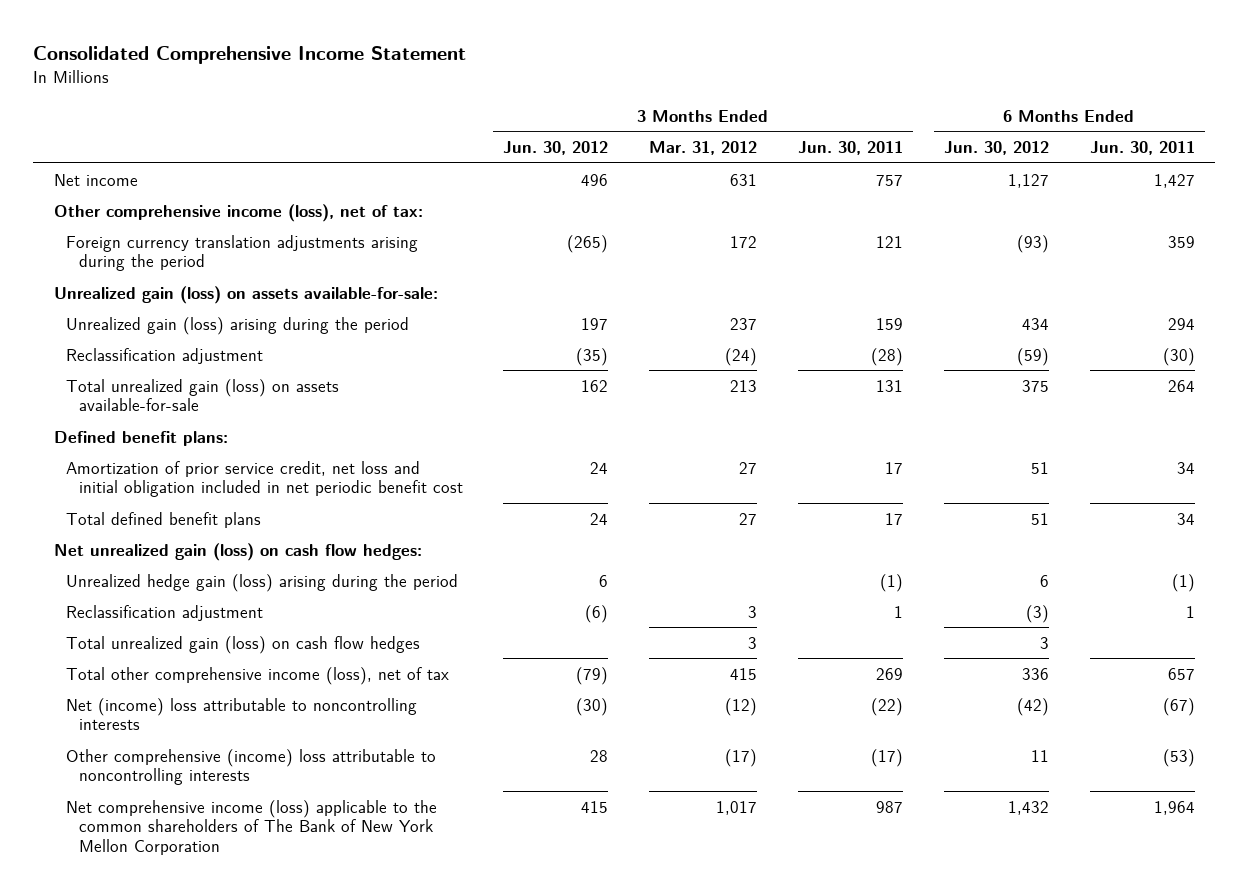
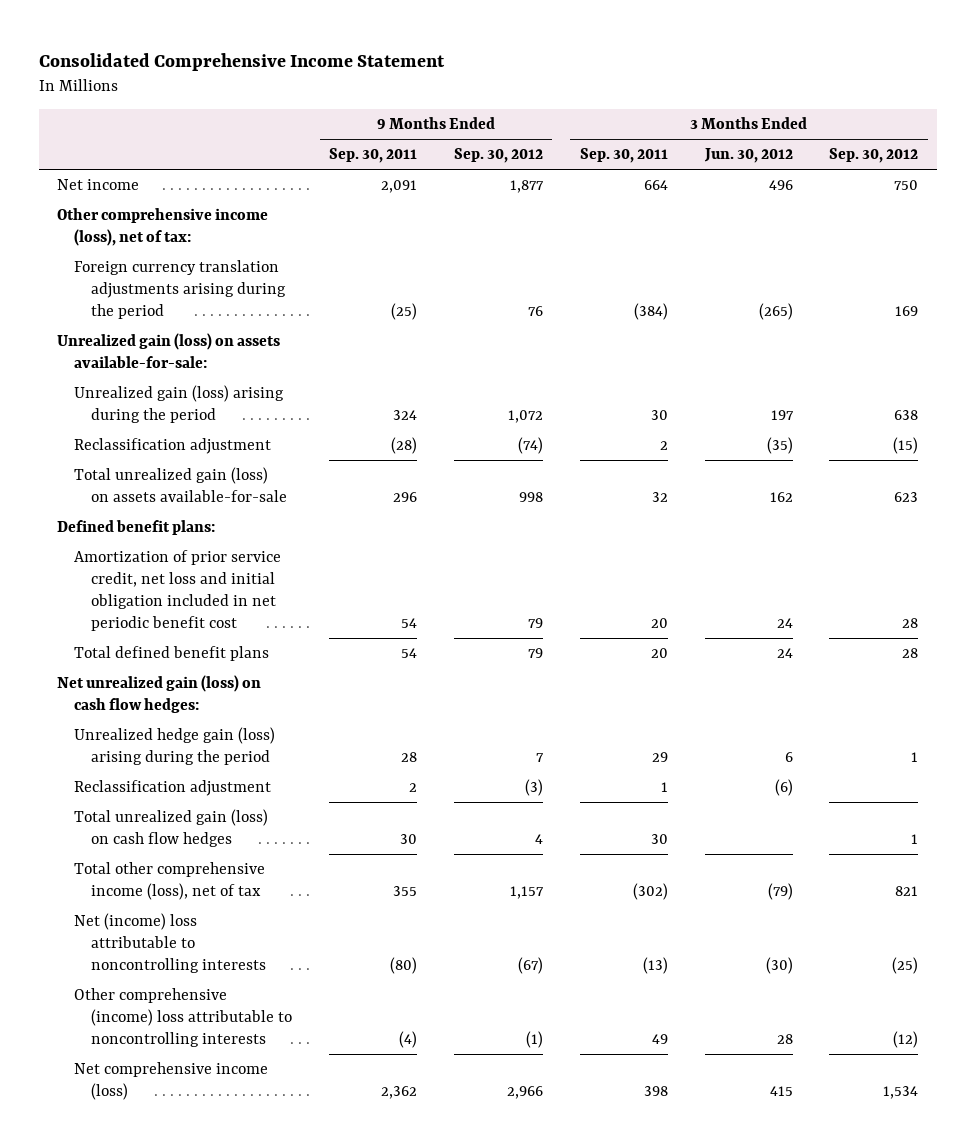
- | 3 Months Ended Jun. 30, 2012 | 3 Months Ended Mar. 31, 2012 | 3 Months Ended Jun. 30, 2011 | 6 Months Ended Jun. 30, 2012 | 6 Months Ended Jun. 30, 2011
+ | 9 Months Ended Sep. 30, 2011 | 9 Months Ended Sep. 30, 2012 | 3 Months Ended Sep. 30, 2011 | 3 Months Ended Jun. 30, 2012 | 3 Months Ended Sep. 30, 2012
- Net comprehensive income (loss) applicable to the common shareholders of The Bank of New York Mellon Corporation | 415 | 1,017 | 987 | 1,432 | 1,964
+ Net comprehensive income (loss) | 2,362 | 2,966 | 398 | 415 | 1,534

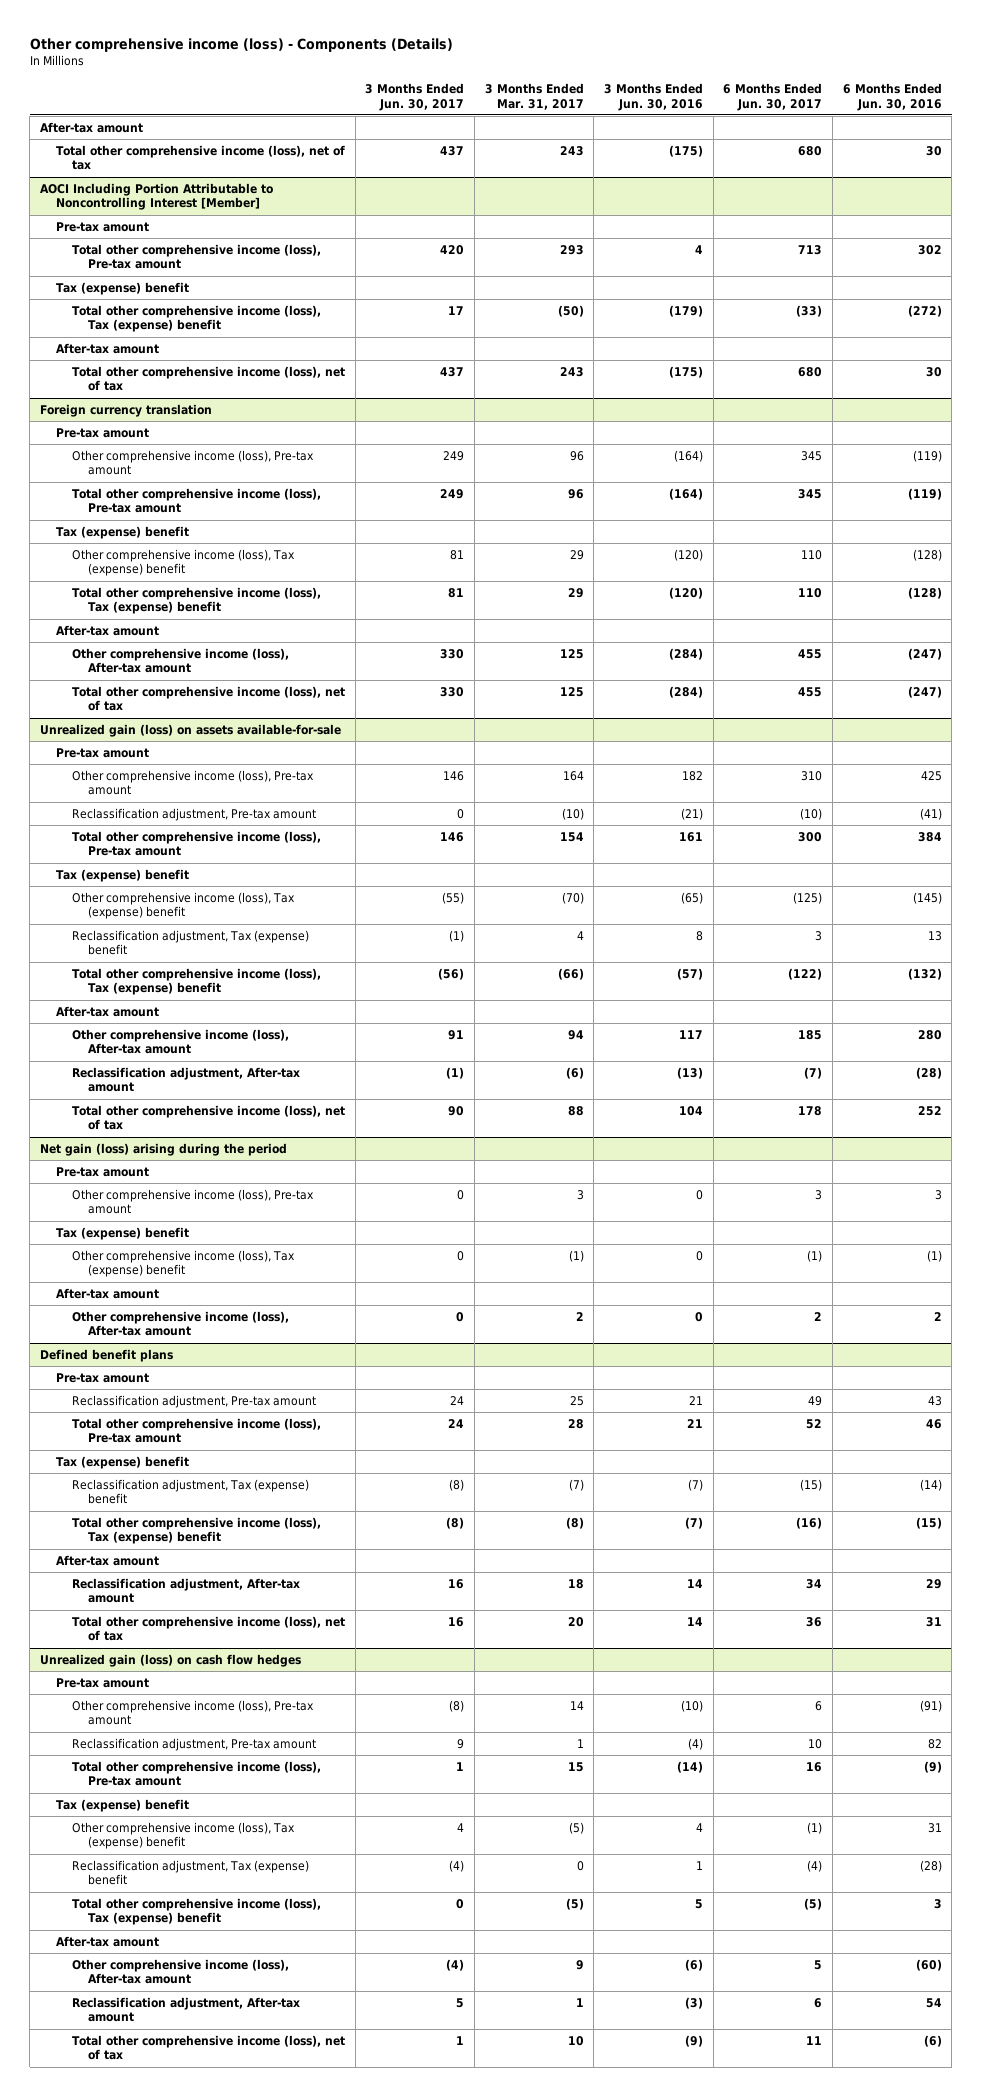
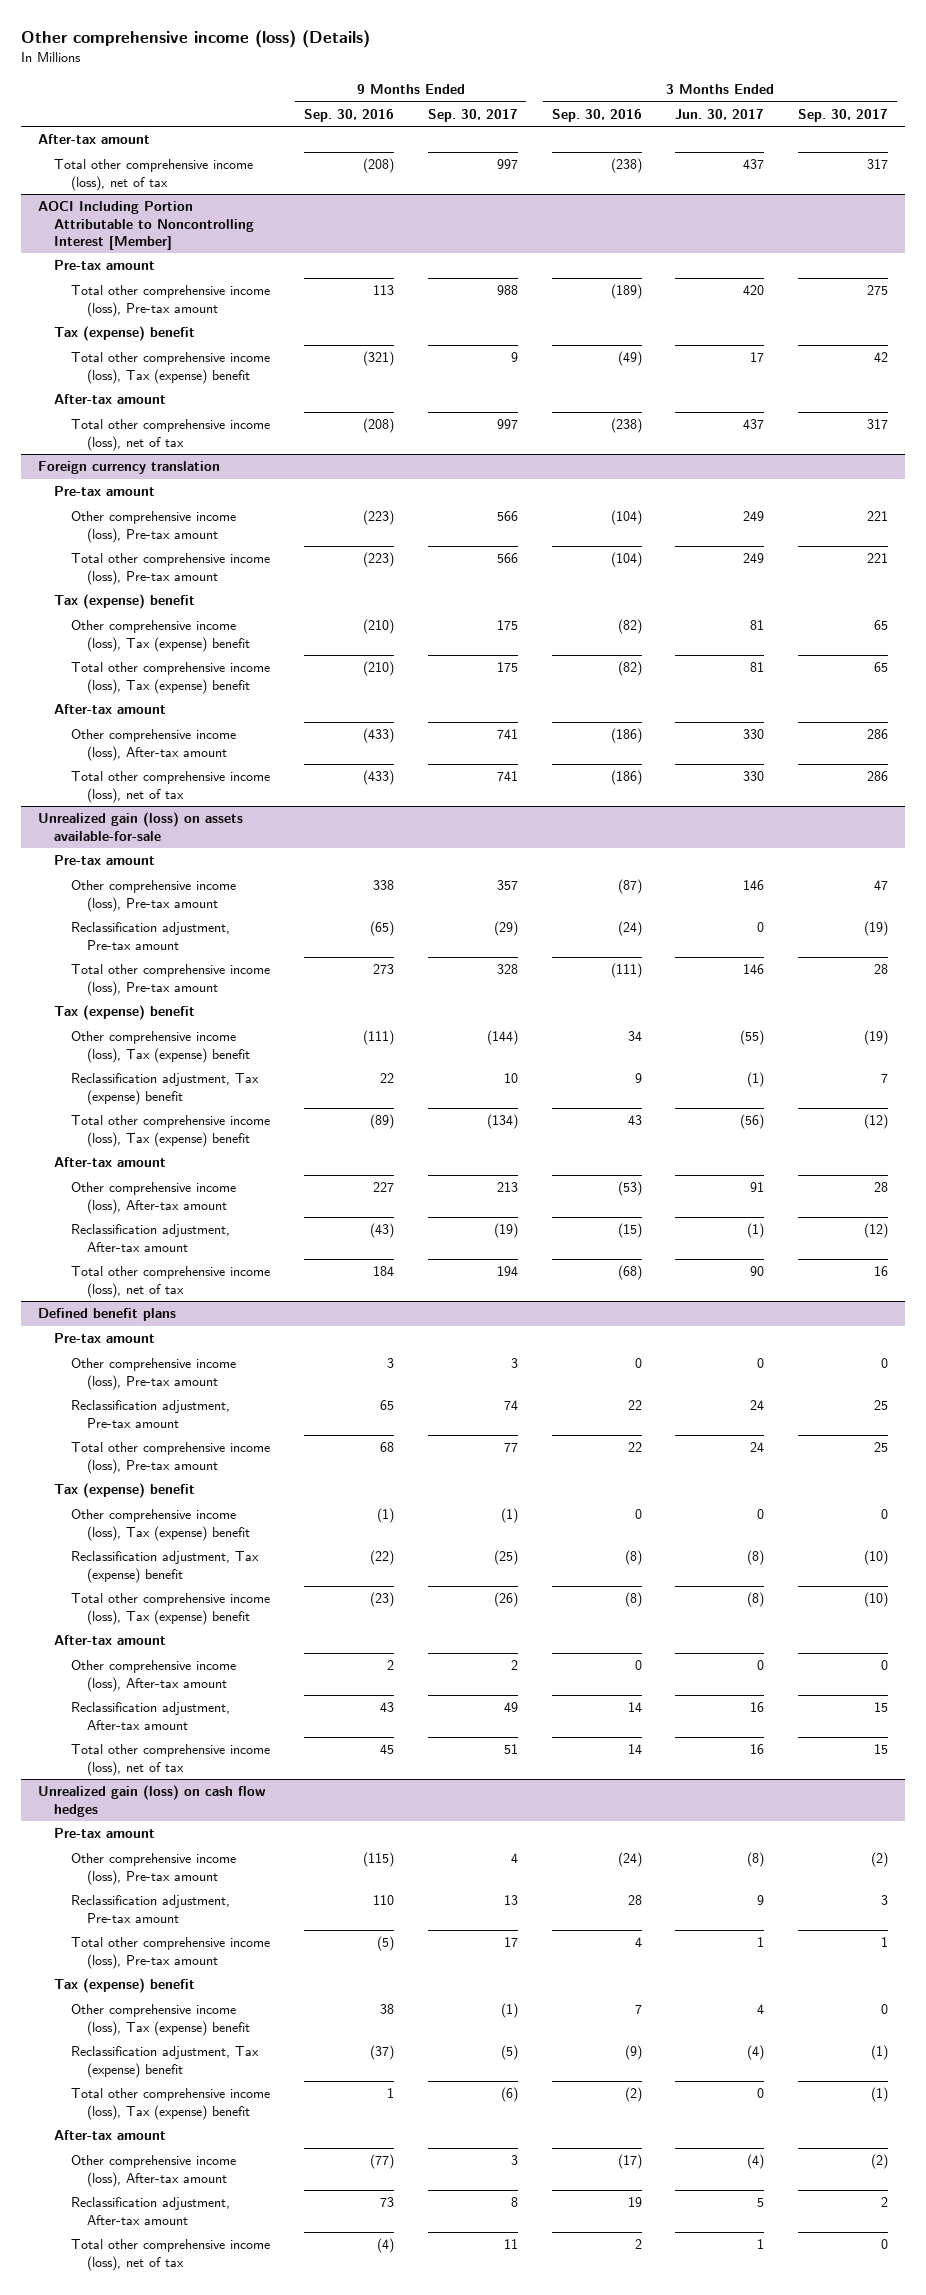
- Other comprehensive income (loss) - Components (Details)
+ Other comprehensive income (loss) (Details)
- | 3 Months Ended Jun. 30, 2017 | 3 Months Ended Mar. 31, 2017 | 3 Months Ended Jun. 30, 2016 | 6 Months Ended Jun. 30, 2017 | 6 Months Ended Jun. 30, 2016
+ | 9 Months Ended Sep. 30, 2016 | 9 Months Ended Sep. 30, 2017 | 3 Months Ended Sep. 30, 2016 | 3 Months Ended Jun. 30, 2017 | 3 Months Ended Sep. 30, 2017
- Net gain (loss) arising during the period
- Pre-tax amount
- Other comprehensive income (loss), Pre-tax amount | 0 | 3 | 0 | 3 | 3
- Tax (expense) benefit
- Other comprehensive income (loss), Tax (expense) benefit | 0 | (1) | 0 | (1) | (1)
- After-tax amount
- Other comprehensive income (loss), After-tax amount | 0 | 2 | 0 | 2 | 2
@ Defined benefit plans
+ Other comprehensive income (loss), Pre-tax amount | 3 | 3 | 0 | 0 | 0
+ Other comprehensive income (loss), Tax (expense) benefit | (1) | (1) | 0 | 0 | 0
+ Other comprehensive income (loss), After-tax amount | 2 | 2 | 0 | 0 | 0

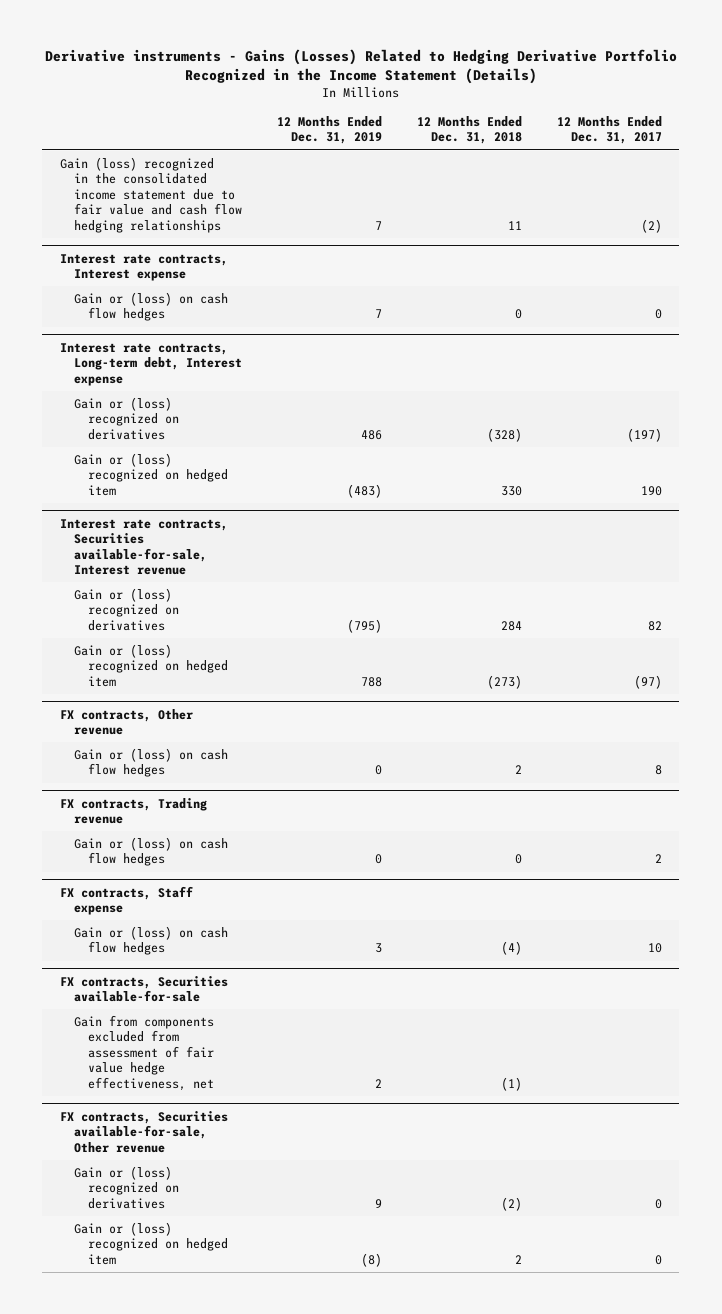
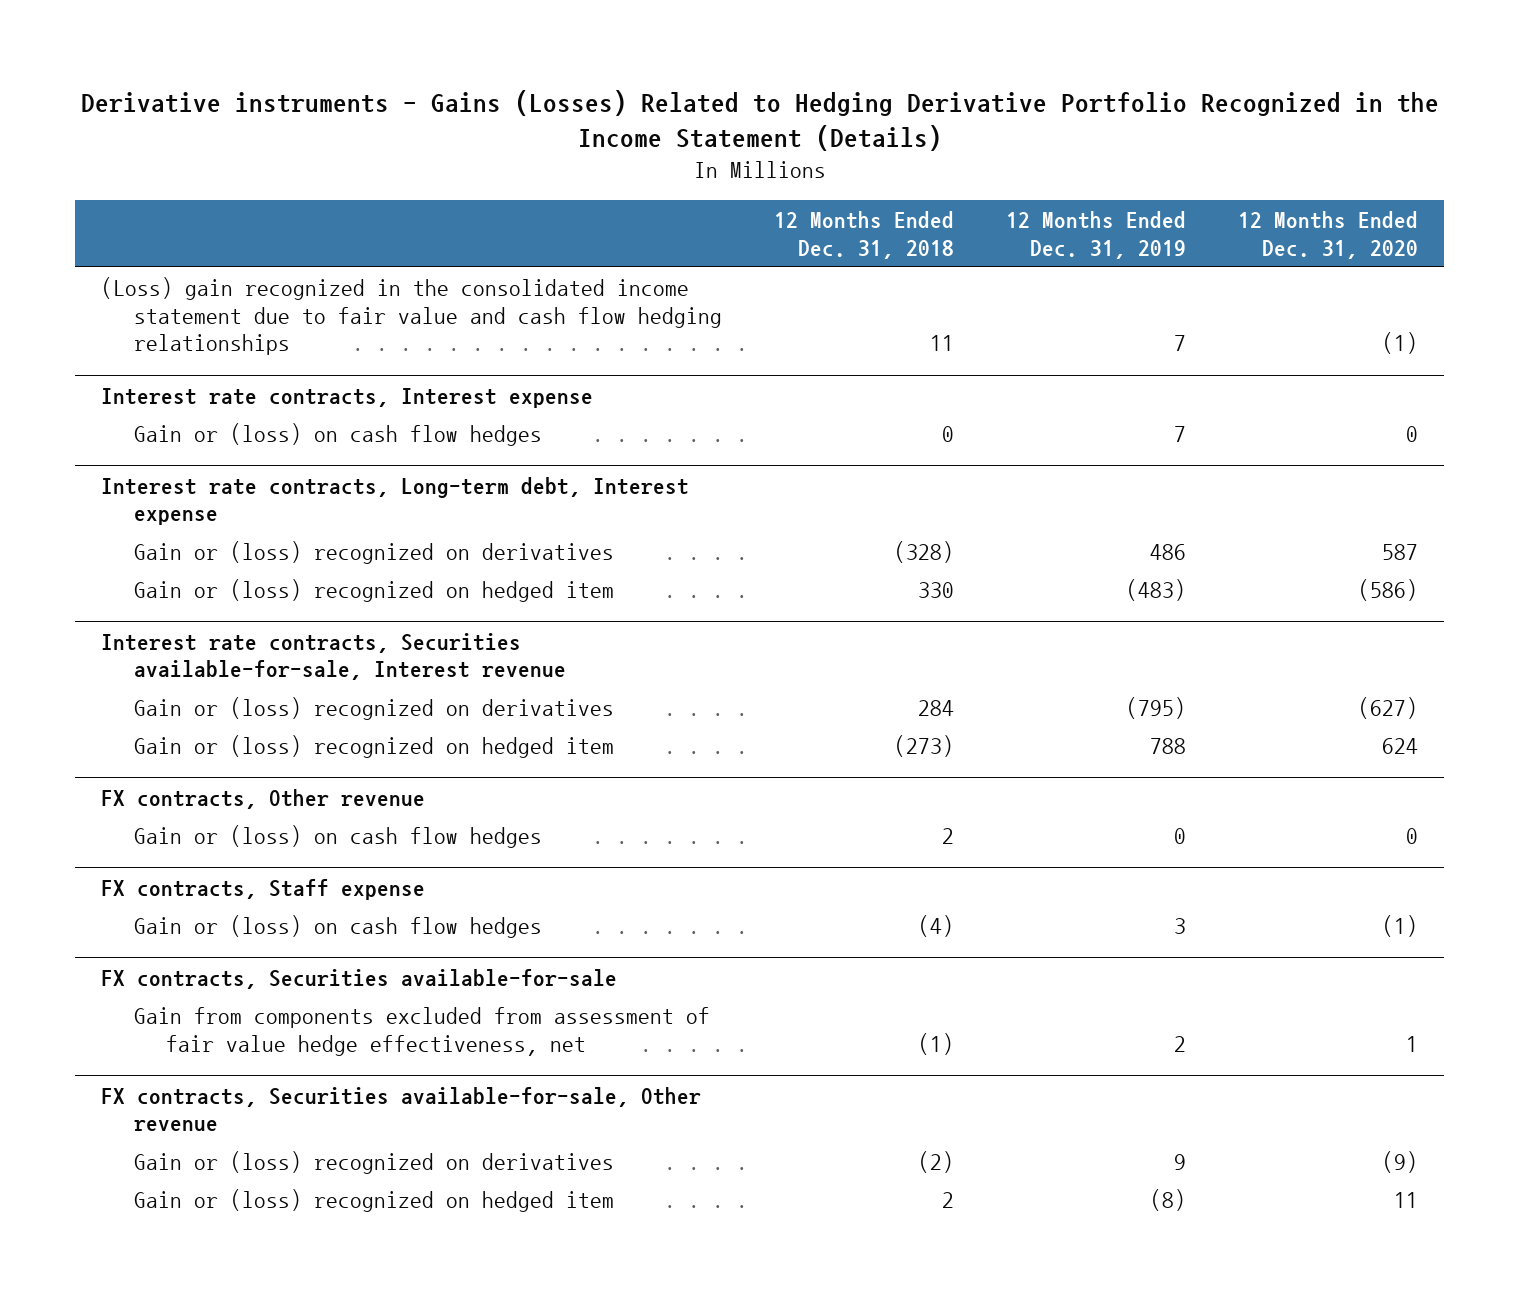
- | 12 Months Ended Dec. 31, 2019 | 12 Months Ended Dec. 31, 2018 | 12 Months Ended Dec. 31, 2017
+ | 12 Months Ended Dec. 31, 2018 | 12 Months Ended Dec. 31, 2019 | 12 Months Ended Dec. 31, 2020
- Gain (loss) recognized in the consolidated income statement due to fair value and cash flow hedging relationships | 7 | 11 | (2)
+ (Loss) gain recognized in the consolidated income statement due to fair value and cash flow hedging relationships | 11 | 7 | (1)
- FX contracts, Trading revenue
- Gain or (loss) on cash flow hedges | 0 | 0 | 2

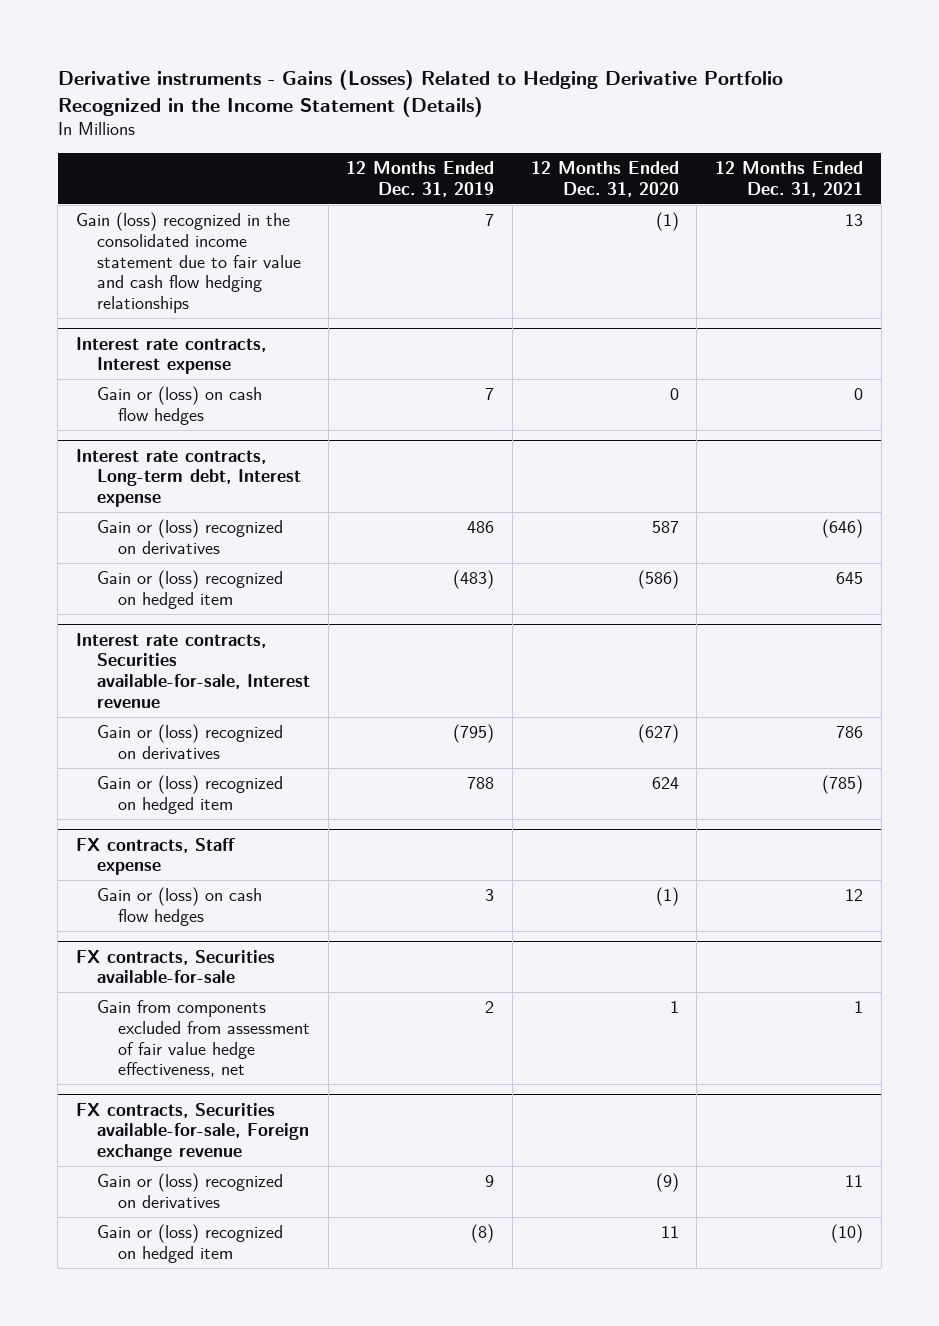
- | 12 Months Ended Dec. 31, 2018 | 12 Months Ended Dec. 31, 2019 | 12 Months Ended Dec. 31, 2020
+ | 12 Months Ended Dec. 31, 2019 | 12 Months Ended Dec. 31, 2020 | 12 Months Ended Dec. 31, 2021
- (Loss) gain recognized in the consolidated income statement due to fair value and cash flow hedging relationships | 11 | 7 | (1)
+ Gain (loss) recognized in the consolidated income statement due to fair value and cash flow hedging relationships | 7 | (1) | 13
- FX contracts, Other revenue
- Gain or (loss) on cash flow hedges | 2 | 0 | 0
- FX contracts, Securities available-for-sale, Other revenue
+ FX contracts, Securities available-for-sale, Foreign exchange revenue

